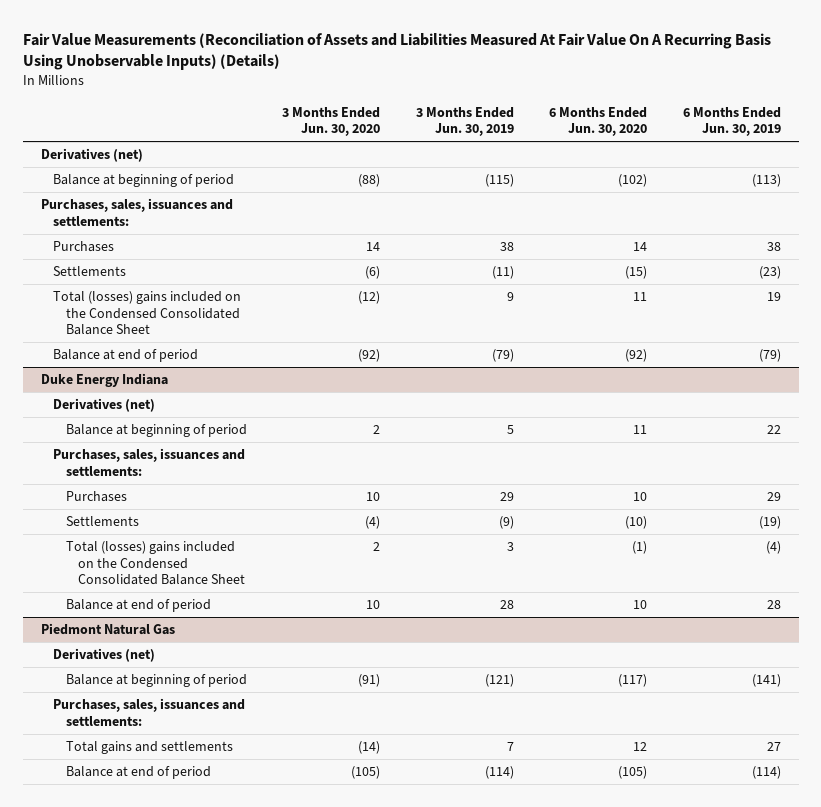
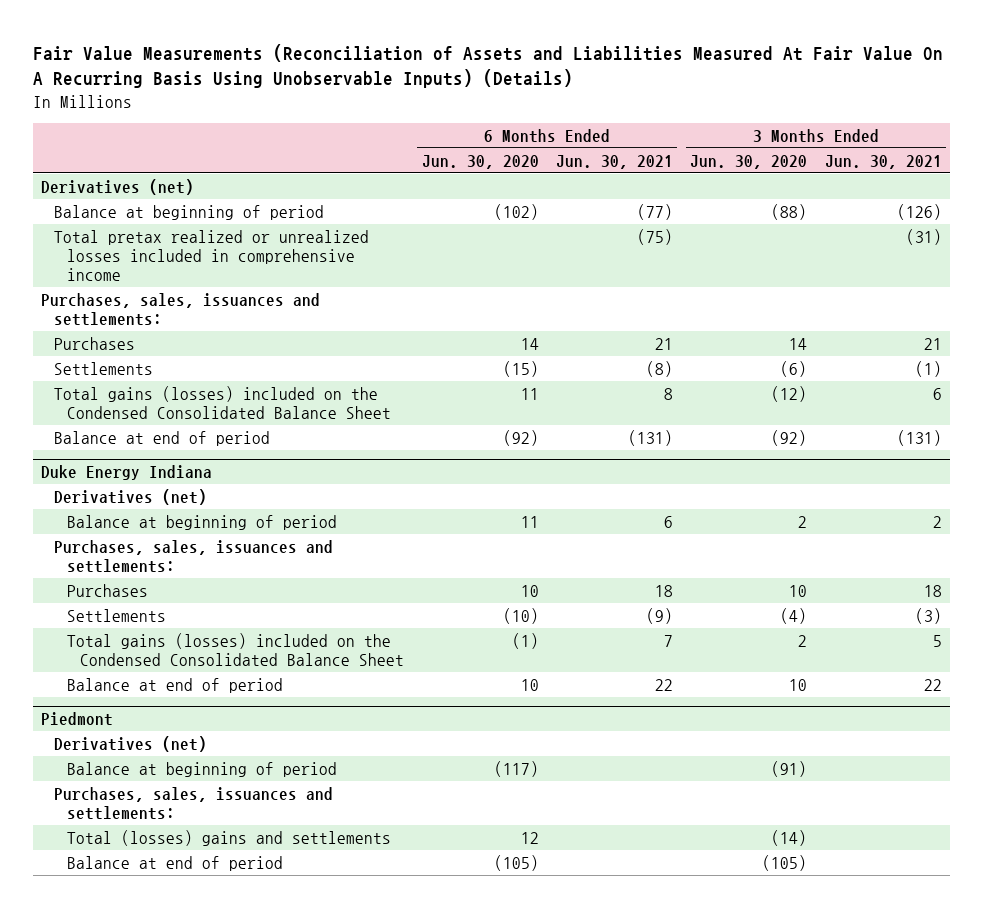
- | 3 Months Ended Jun. 30, 2020 | 3 Months Ended Jun. 30, 2019 | 6 Months Ended Jun. 30, 2020 | 6 Months Ended Jun. 30, 2019
+ | 6 Months Ended Jun. 30, 2020 | 6 Months Ended Jun. 30, 2021 | 3 Months Ended Jun. 30, 2020 | 3 Months Ended Jun. 30, 2021
+ Total pretax realized or unrealized losses included in comprehensive income | | (75) | | (31)
- Total (losses) gains included on the Condensed Consolidated Balance Sheet | (12) | 9 | 11 | 19
+ Total gains (losses) included on the Condensed Consolidated Balance Sheet | 11 | 8 | (12) | 6
@ Duke Energy Indiana
- Total (losses) gains included on the Condensed Consolidated Balance Sheet | 2 | 3 | (1) | (4)
+ Total gains (losses) included on the Condensed Consolidated Balance Sheet | (1) | 7 | 2 | 5
- Piedmont Natural Gas
+ Piedmont
- Total gains and settlements | (14) | 7 | 12 | 27
+ Total (losses) gains and settlements | 12 | | (14) |

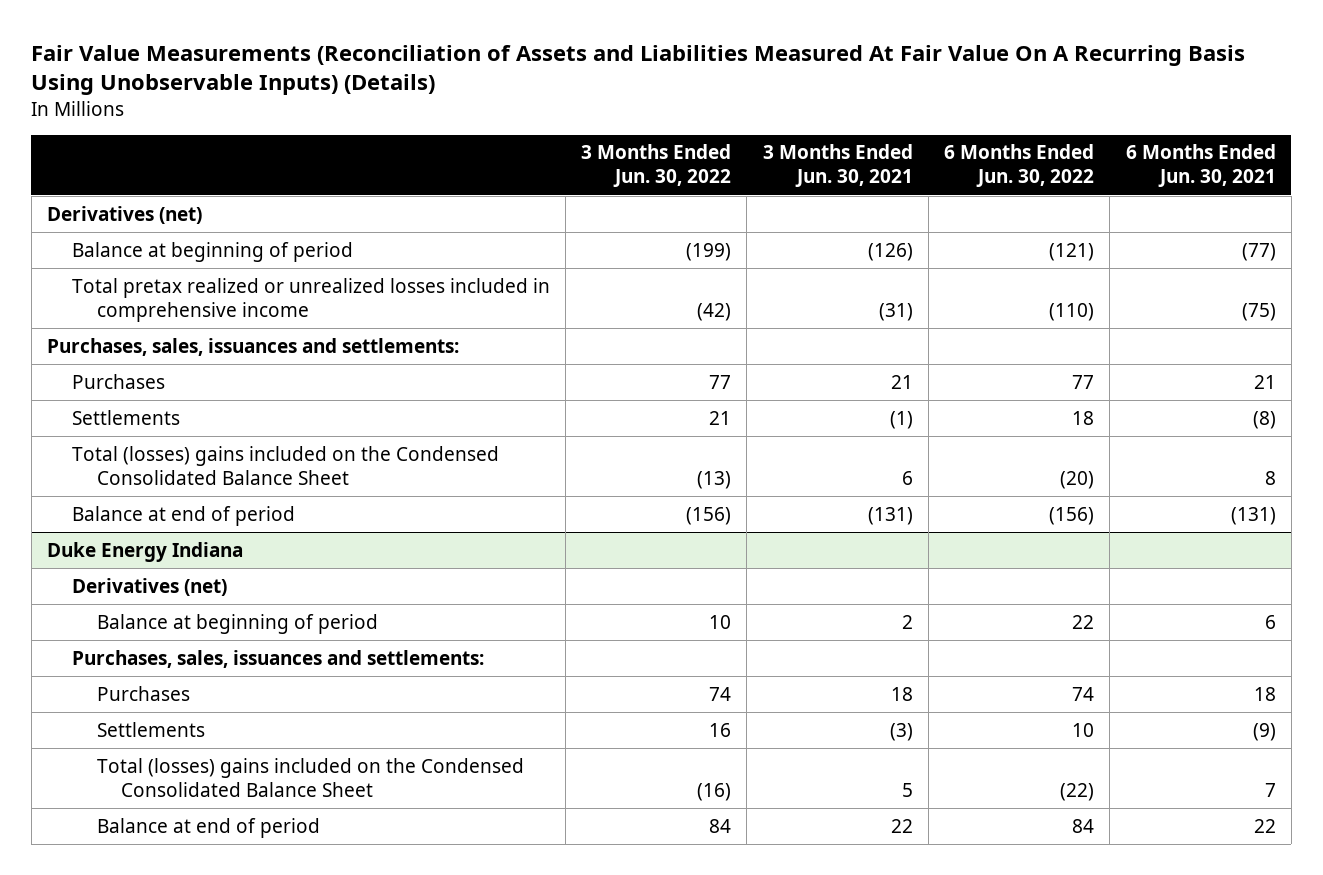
- | 6 Months Ended Jun. 30, 2020 | 6 Months Ended Jun. 30, 2021 | 3 Months Ended Jun. 30, 2020 | 3 Months Ended Jun. 30, 2021
+ | 3 Months Ended Jun. 30, 2022 | 3 Months Ended Jun. 30, 2021 | 6 Months Ended Jun. 30, 2022 | 6 Months Ended Jun. 30, 2021
- Total gains (losses) included on the Condensed Consolidated Balance Sheet | 11 | 8 | (12) | 6
+ Total (losses) gains included on the Condensed Consolidated Balance Sheet | (13) | 6 | (20) | 8
@ Duke Energy Indiana
- Total gains (losses) included on the Condensed Consolidated Balance Sheet | (1) | 7 | 2 | 5
+ Total (losses) gains included on the Condensed Consolidated Balance Sheet | (16) | 5 | (22) | 7
- Piedmont
- Derivatives (net)
- Balance at beginning of period | (117) | | (91) |
- Purchases, sales, issuances and settlements:
- Total (losses) gains and settlements | 12 | | (14) |
- Balance at end of period | (105) | | (105) |

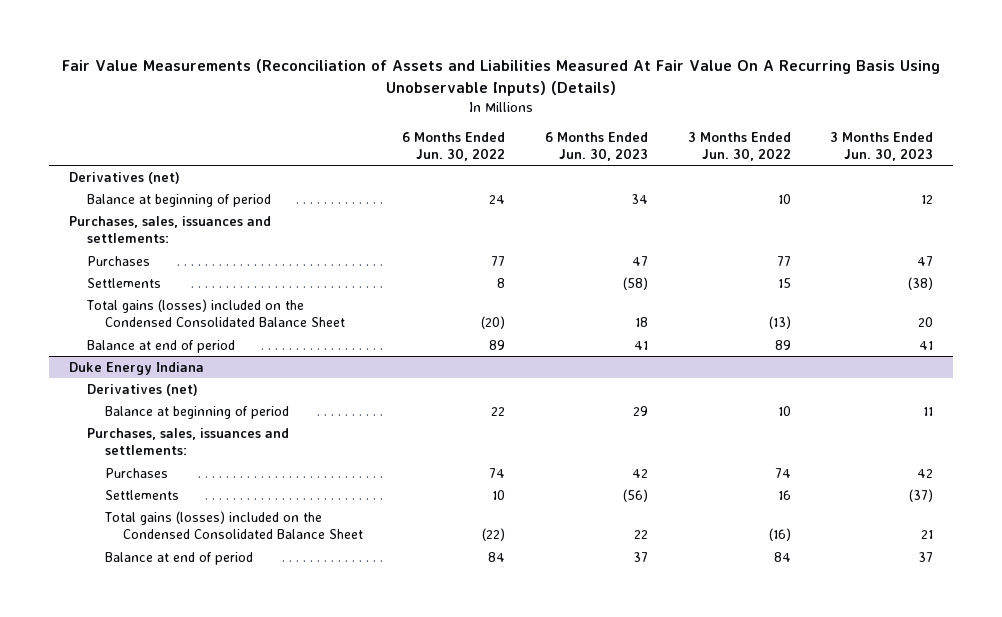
- | 3 Months Ended Jun. 30, 2022 | 3 Months Ended Jun. 30, 2021 | 6 Months Ended Jun. 30, 2022 | 6 Months Ended Jun. 30, 2021
+ | 6 Months Ended Jun. 30, 2022 | 6 Months Ended Jun. 30, 2023 | 3 Months Ended Jun. 30, 2022 | 3 Months Ended Jun. 30, 2023
- Balance at beginning of period | (199) | (126) | (121) | (77)
- Total pretax realized or unrealized losses included in comprehensive income | (42) | (31) | (110) | (75)
+ Balance at beginning of period | 24 | 34 | 10 | 12
- Settlements | 21 | (1) | 18 | (8)
- Total (losses) gains included on the Condensed Consolidated Balance Sheet | (13) | 6 | (20) | 8
- Balance at end of period | (156) | (131) | (156) | (131)
+ Settlements | 8 | (58) | 15 | (38)
+ Total gains (losses) included on the Condensed Consolidated Balance Sheet | (20) | 18 | (13) | 20
+ Balance at end of period | 89 | 41 | 89 | 41
@ Duke Energy Indiana
- Total (losses) gains included on the Condensed Consolidated Balance Sheet | (16) | 5 | (22) | 7
+ Total gains (losses) included on the Condensed Consolidated Balance Sheet | (22) | 22 | (16) | 21

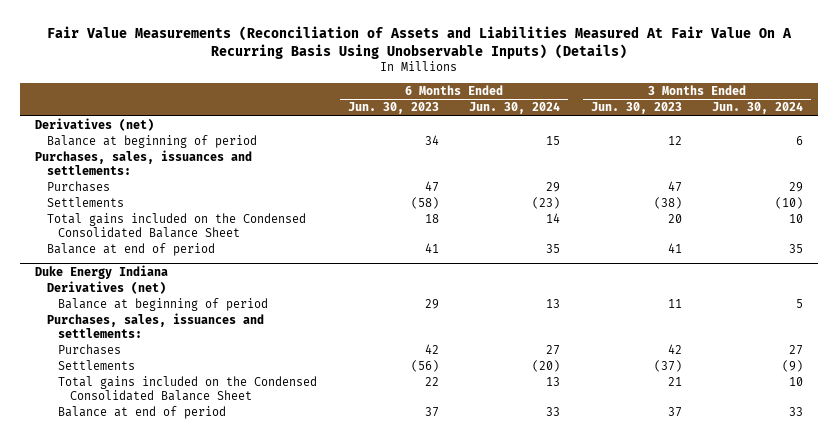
- | 6 Months Ended Jun. 30, 2022 | 6 Months Ended Jun. 30, 2023 | 3 Months Ended Jun. 30, 2022 | 3 Months Ended Jun. 30, 2023
+ | 6 Months Ended Jun. 30, 2023 | 6 Months Ended Jun. 30, 2024 | 3 Months Ended Jun. 30, 2023 | 3 Months Ended Jun. 30, 2024
- Total gains (losses) included on the Condensed Consolidated Balance Sheet | (20) | 18 | (13) | 20
+ Total gains included on the Condensed Consolidated Balance Sheet | 18 | 14 | 20 | 10
@ Duke Energy Indiana
- Total gains (losses) included on the Condensed Consolidated Balance Sheet | (22) | 22 | (16) | 21
+ Total gains included on the Condensed Consolidated Balance Sheet | 22 | 13 | 21 | 10

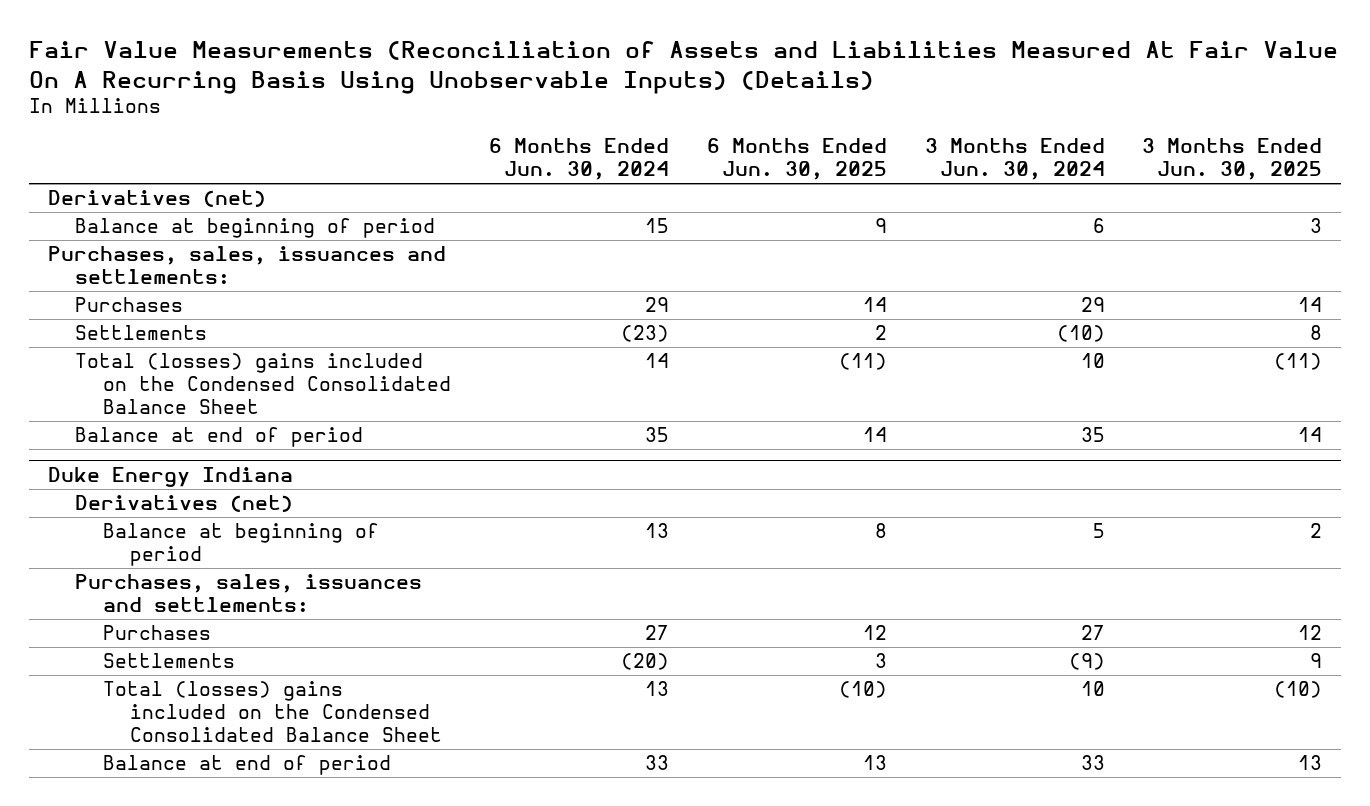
- | 6 Months Ended Jun. 30, 2023 | 6 Months Ended Jun. 30, 2024 | 3 Months Ended Jun. 30, 2023 | 3 Months Ended Jun. 30, 2024
+ | 6 Months Ended Jun. 30, 2024 | 6 Months Ended Jun. 30, 2025 | 3 Months Ended Jun. 30, 2024 | 3 Months Ended Jun. 30, 2025
- Total gains included on the Condensed Consolidated Balance Sheet | 18 | 14 | 20 | 10
+ Total (losses) gains included on the Condensed Consolidated Balance Sheet | 14 | (11) | 10 | (11)
@ Duke Energy Indiana
- Total gains included on the Condensed Consolidated Balance Sheet | 22 | 13 | 21 | 10
+ Total (losses) gains included on the Condensed Consolidated Balance Sheet | 13 | (10) | 10 | (10)

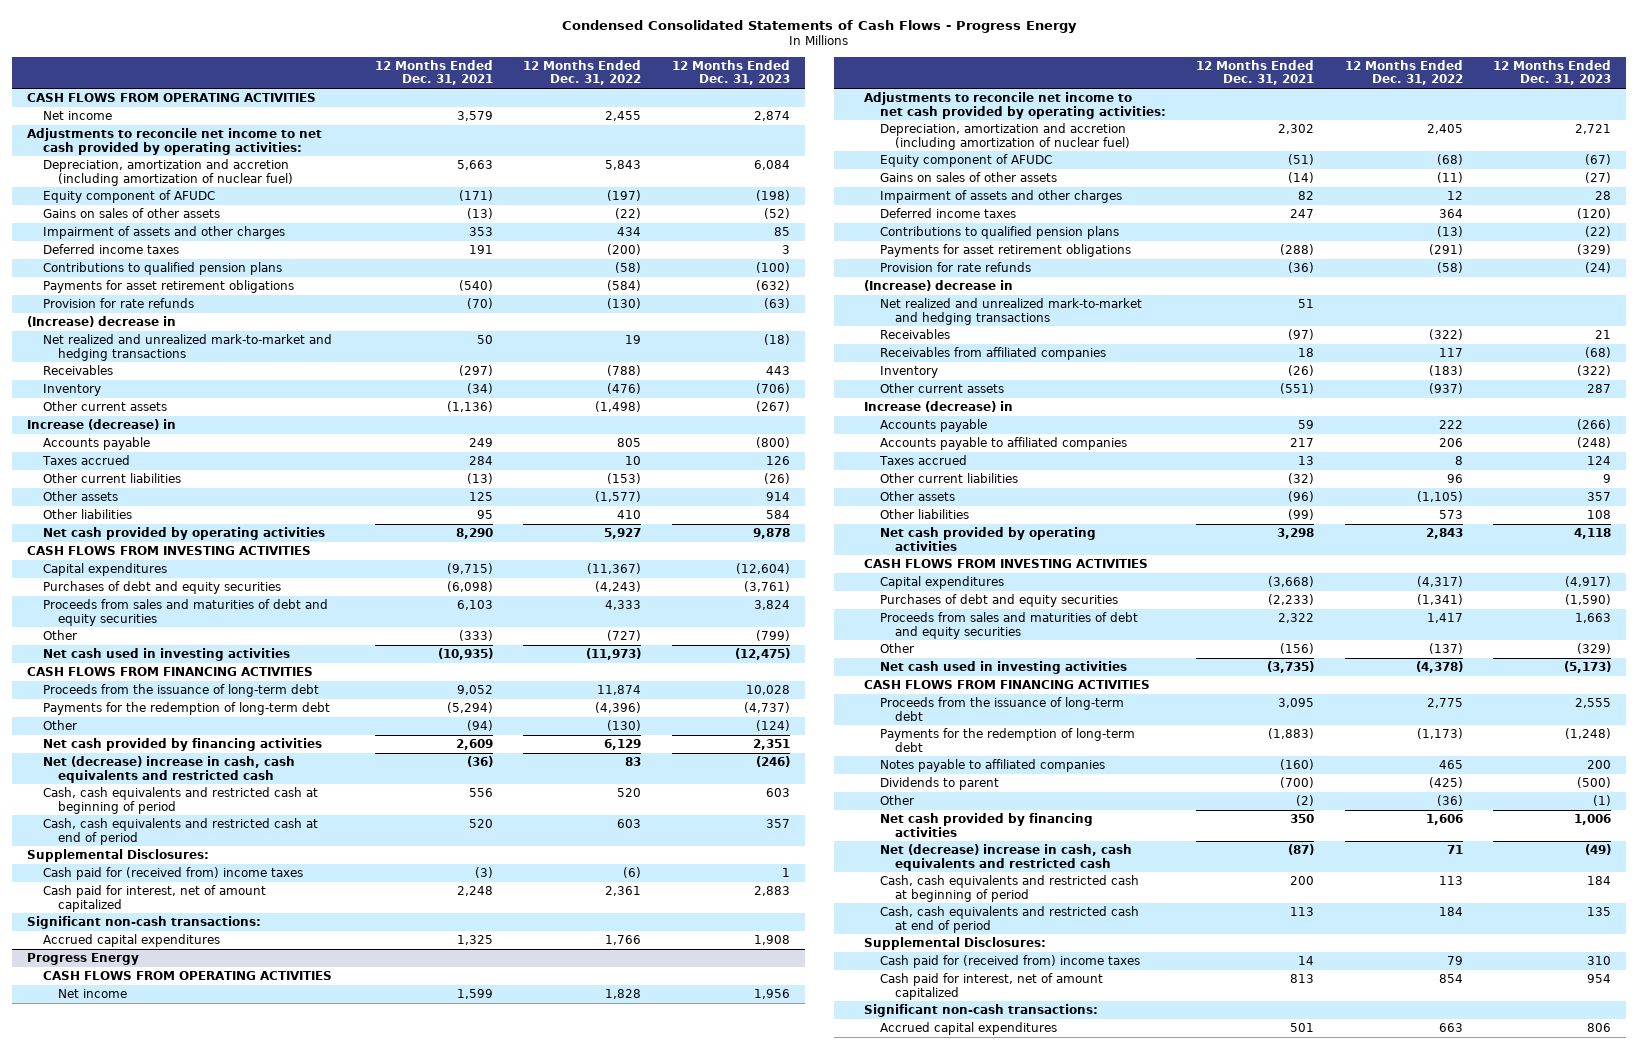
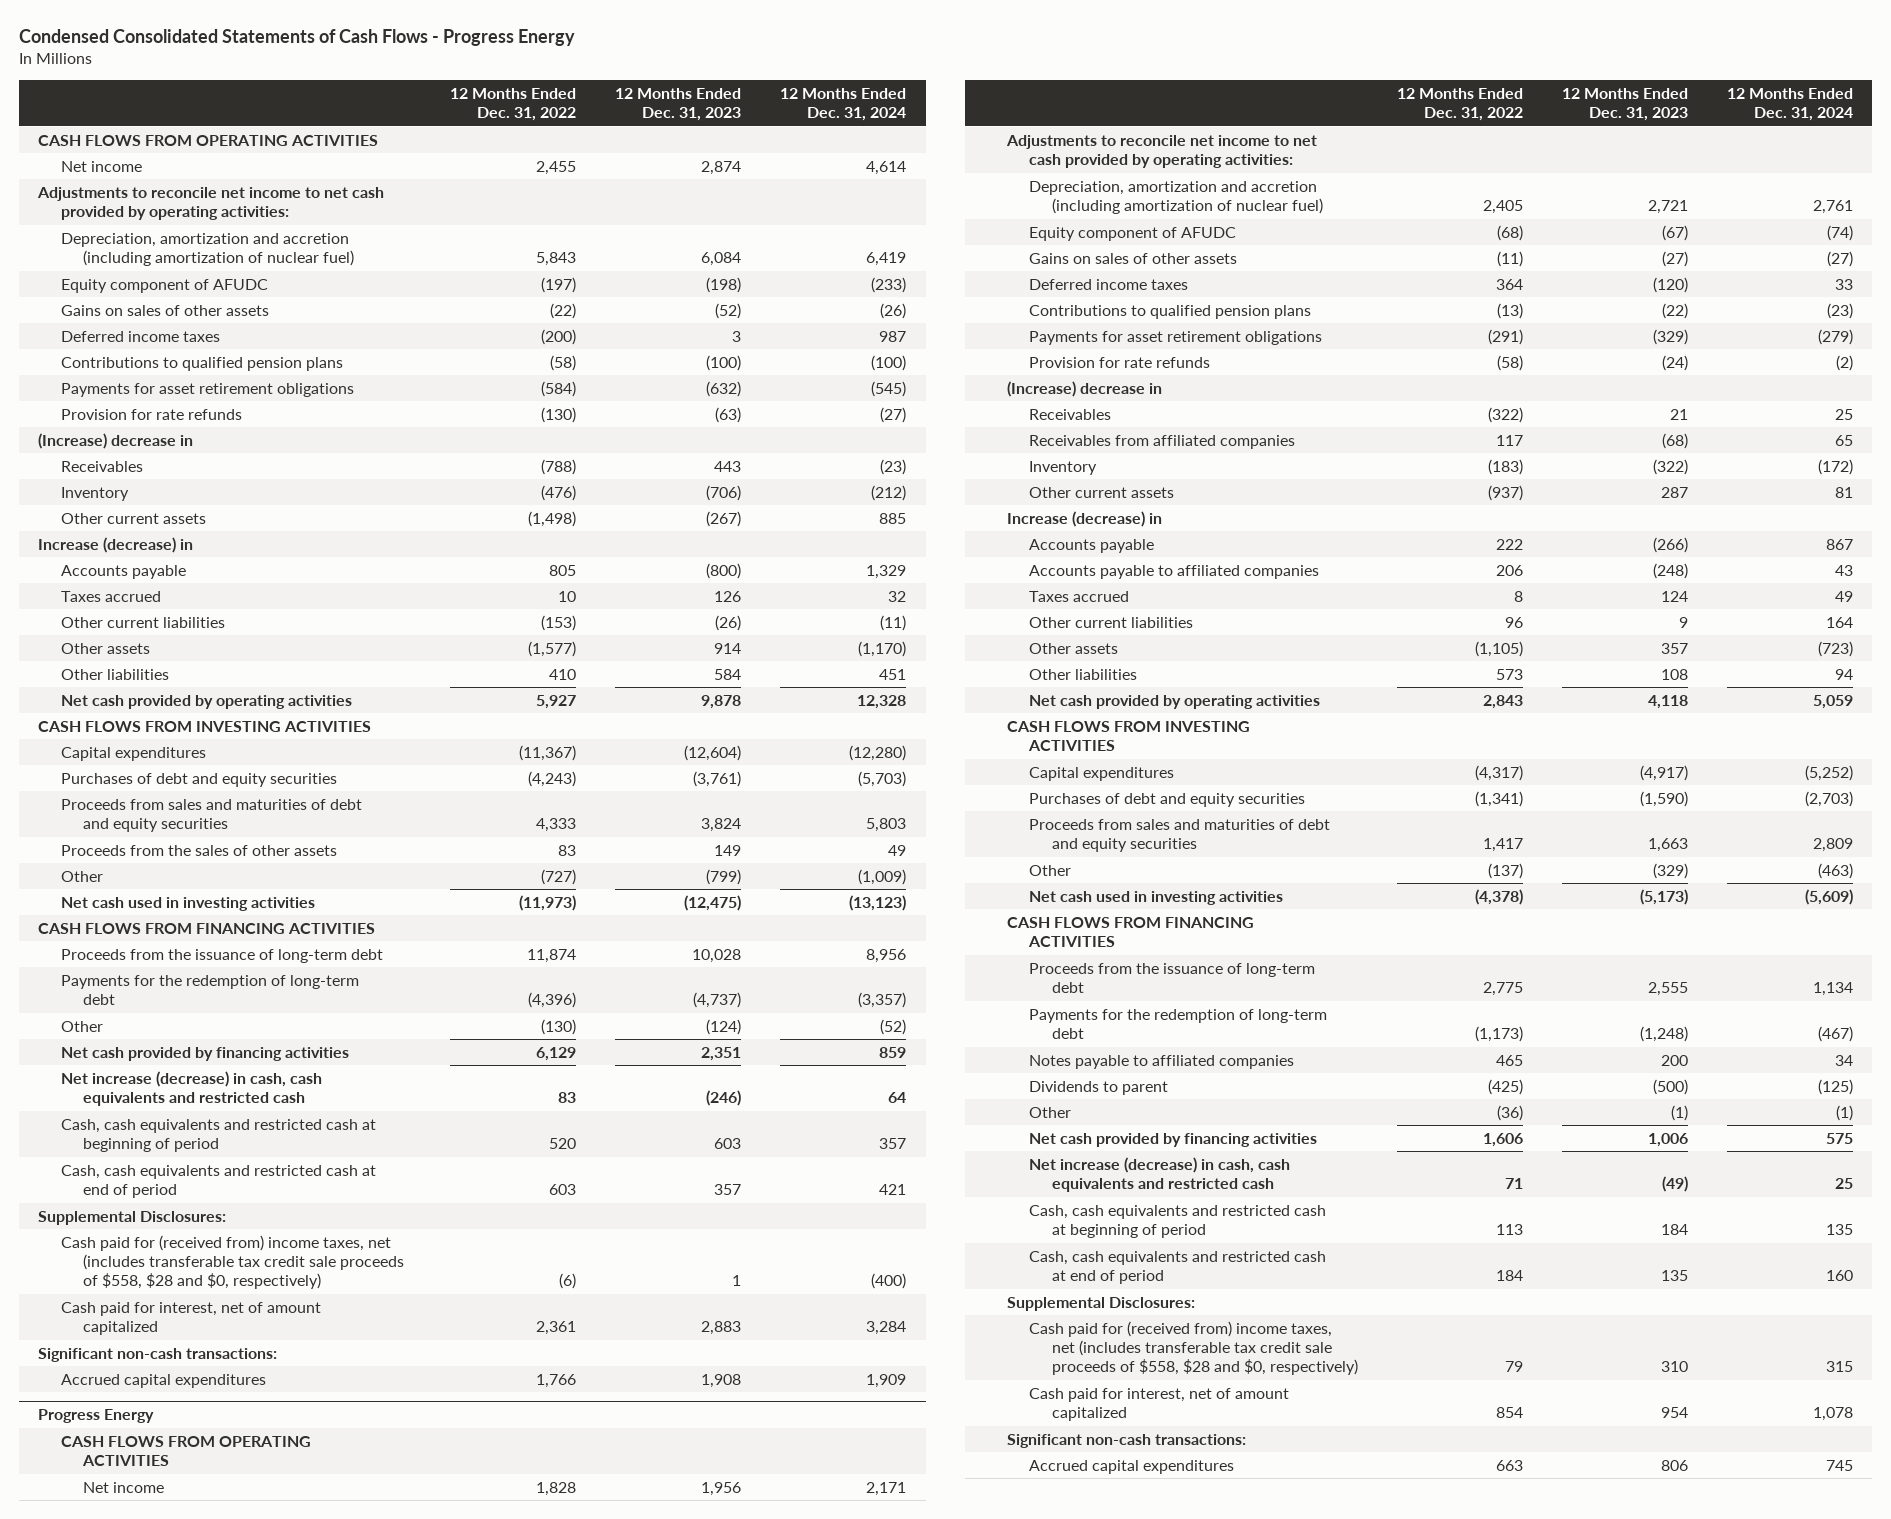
- | 12 Months Ended Dec. 31, 2021 | 12 Months Ended Dec. 31, 2022 | 12 Months Ended Dec. 31, 2023
+ | 12 Months Ended Dec. 31, 2022 | 12 Months Ended Dec. 31, 2023 | 12 Months Ended Dec. 31, 2024
- Impairment of assets and other charges | 353 | 434 | 85
- Net realized and unrealized mark-to-market and hedging transactions | 50 | 19 | (18)
+ Proceeds from the sales of other assets | 83 | 149 | 49
- Net (decrease) increase in cash, cash equivalents and restricted cash | (36) | 83 | (246)
+ Net increase (decrease) in cash, cash equivalents and restricted cash | 83 | (246) | 64
- Cash paid for (received from) income taxes | (3) | (6) | 1
+ Cash paid for (received from) income taxes, net (includes transferable tax credit sale proceeds of $558, $28 and $0, respectively) | (6) | 1 | (400)
@ Progress Energy
- Impairment of assets and other charges | 82 | 12 | 28
- Net realized and unrealized mark-to-market and hedging transactions | 51 | |
- Net (decrease) increase in cash, cash equivalents and restricted cash | (87) | 71 | (49)
+ Net increase (decrease) in cash, cash equivalents and restricted cash | 71 | (49) | 25
- Cash paid for (received from) income taxes | 14 | 79 | 310
+ Cash paid for (received from) income taxes, net (includes transferable tax credit sale proceeds of $558, $28 and $0, respectively) | 79 | 310 | 315

